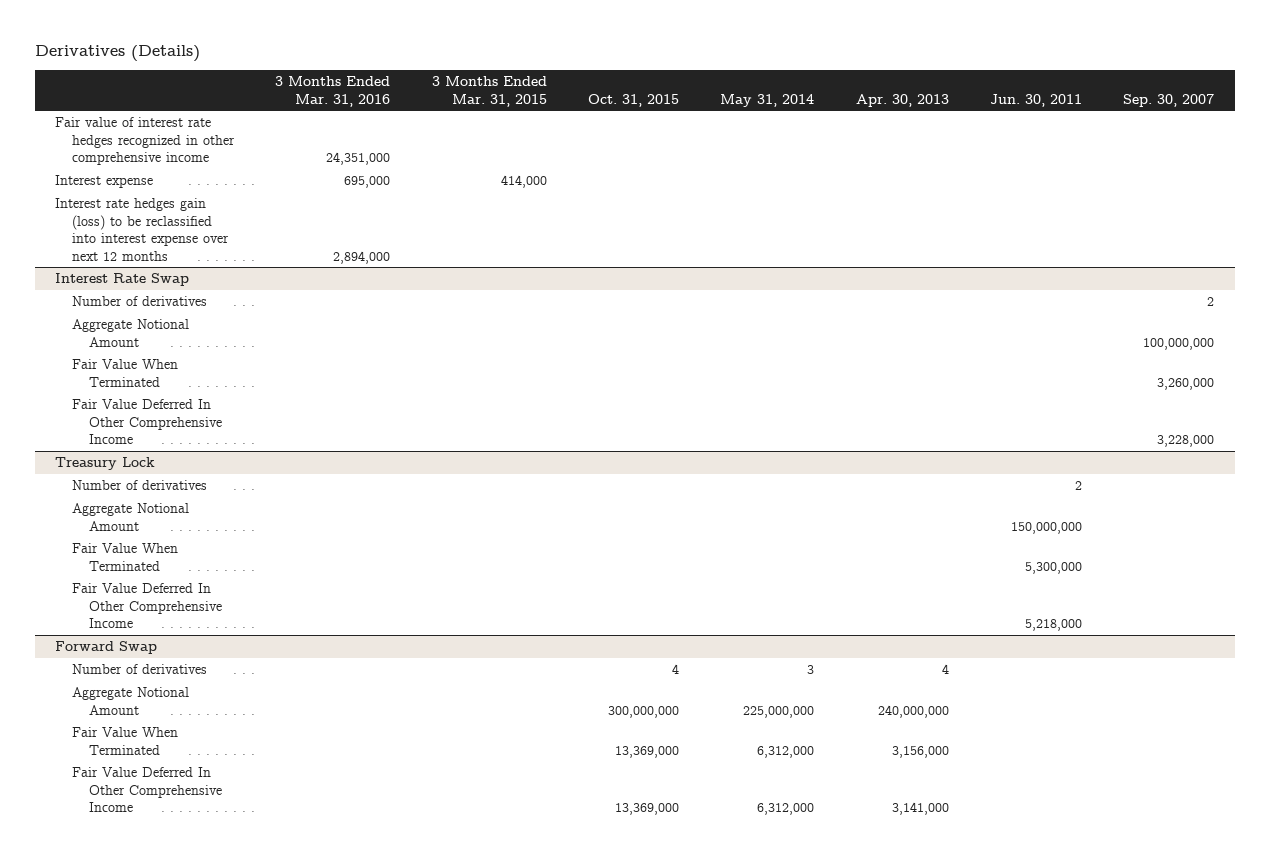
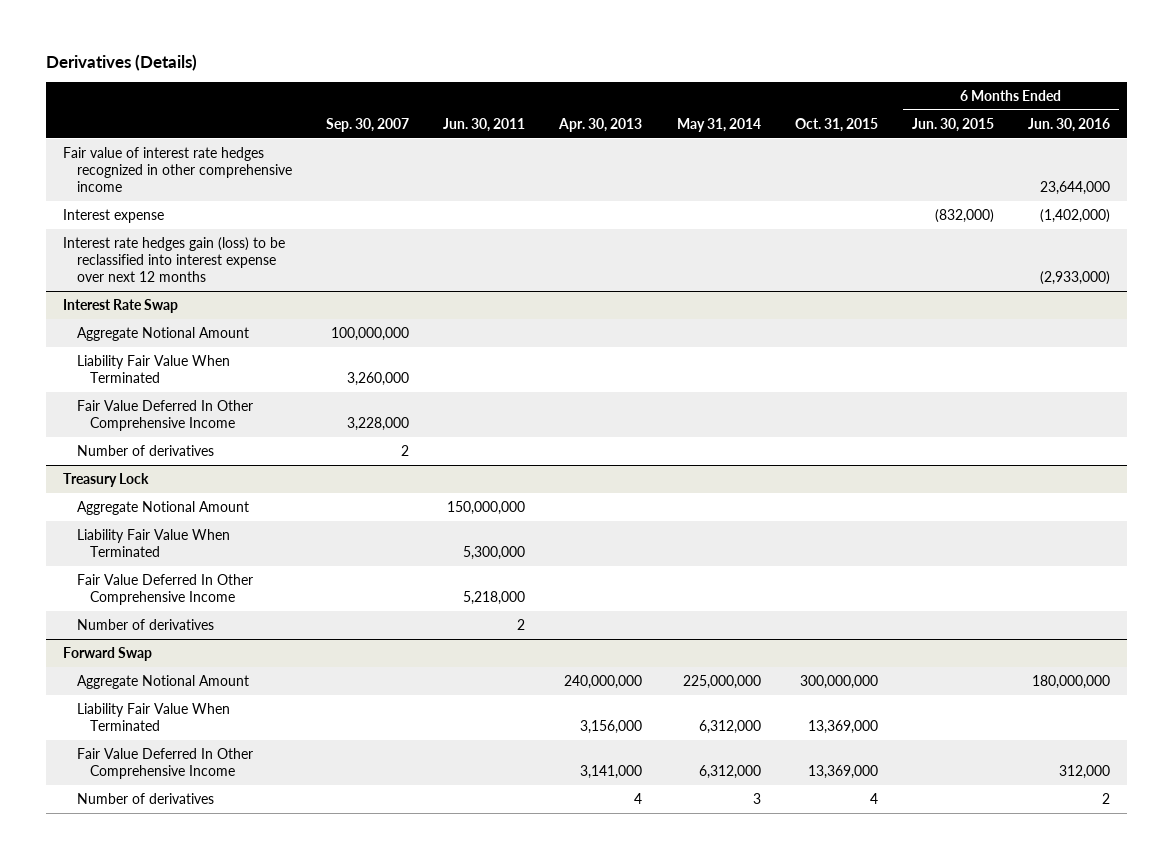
- | 3 Months Ended Mar. 31, 2016 | 3 Months Ended Mar. 31, 2015 | Oct. 31, 2015 | May 31, 2014 | Apr. 30, 2013 | Jun. 30, 2011 | Sep. 30, 2007
+ | Sep. 30, 2007 | Jun. 30, 2011 | Apr. 30, 2013 | May 31, 2014 | Oct. 31, 2015 | 6 Months Ended Jun. 30, 2015 | 6 Months Ended Jun. 30, 2016
@ Interest Rate Swap
- Fair Value When Terminated | | | | | | | 3,260,000
+ Liability Fair Value When Terminated | 3,260,000 | | | | | |
moved down: Number of derivatives | 2 | | | | | |
@ Treasury Lock
- Fair Value When Terminated | | | | | | 5,300,000 |
+ Liability Fair Value When Terminated | | 5,300,000 | | | | |
moved down: Number of derivatives | | 2 | | | | |
@ Forward Swap
- Fair Value When Terminated | | | 13,369,000 | 6,312,000 | 3,156,000 | |
+ Liability Fair Value When Terminated | | | 3,156,000 | 6,312,000 | 13,369,000 | |
moved down: Number of derivatives | | | 4 | 3 | 4 | | 2

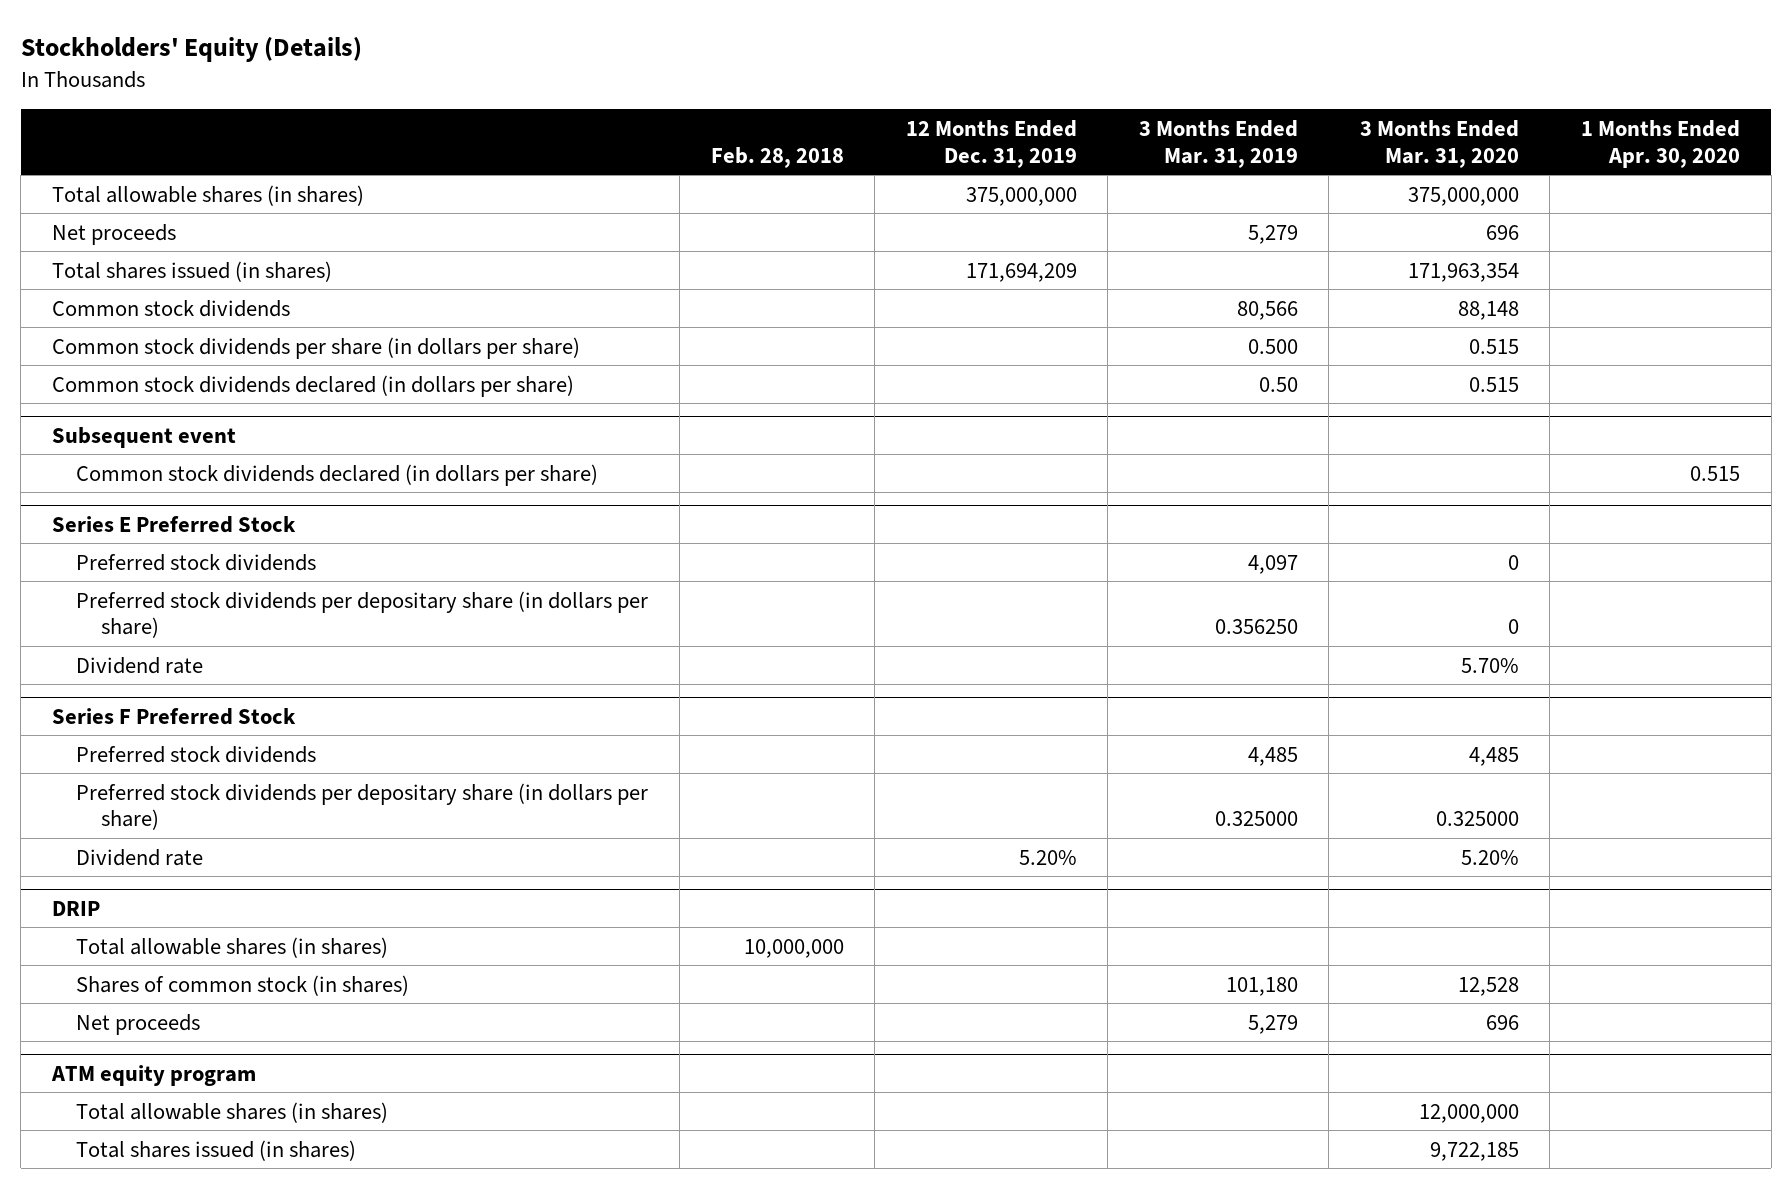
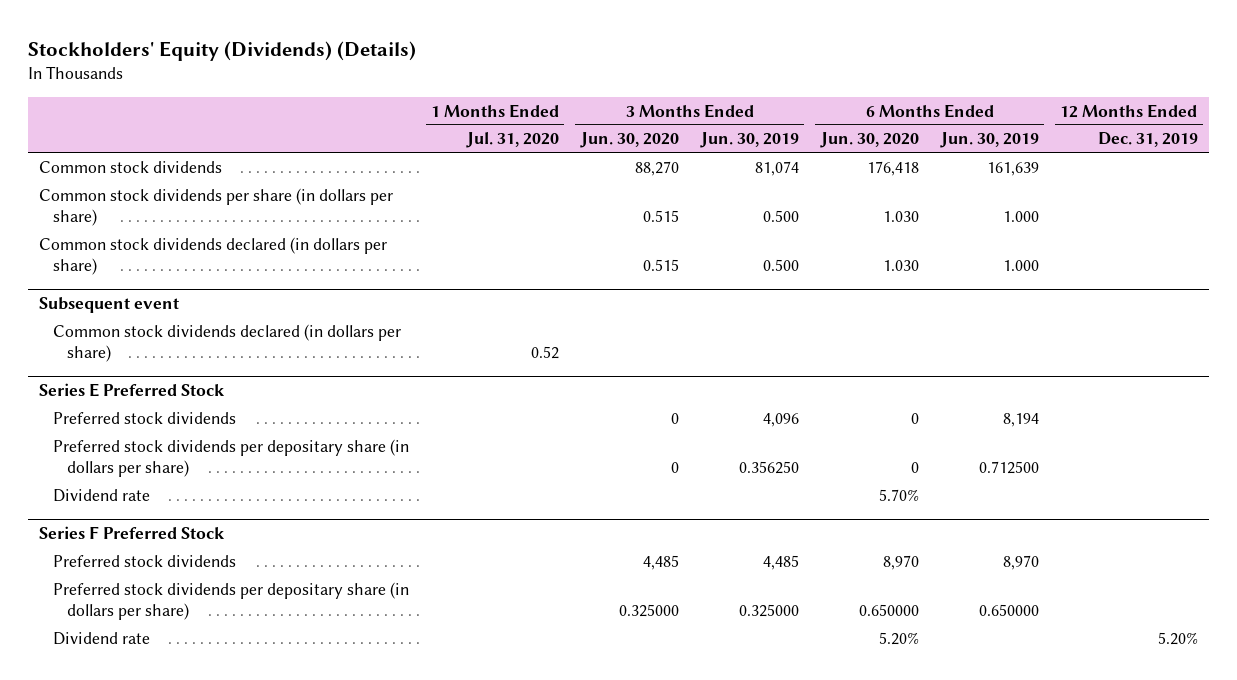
- Stockholders' Equity (Details)
+ Stockholders' Equity (Dividends) (Details)
- | Feb. 28, 2018 | 12 Months Ended Dec. 31, 2019 | 3 Months Ended Mar. 31, 2019 | 3 Months Ended Mar. 31, 2020 | 1 Months Ended Apr. 30, 2020
+ | 1 Months Ended Jul. 31, 2020 | 3 Months Ended Jun. 30, 2020 | 3 Months Ended Jun. 30, 2019 | 6 Months Ended Jun. 30, 2020 | 6 Months Ended Jun. 30, 2019 | 12 Months Ended Dec. 31, 2019
- Total allowable shares (in shares) | | 375,000,000 | | 375,000,000 |
- Net proceeds | | | 5,279 | 696 |
- Total shares issued (in shares) | | 171,694,209 | | 171,963,354 |
- DRIP
- Total allowable shares (in shares) | 10,000,000 | | | |
- Shares of common stock (in shares) | | | 101,180 | 12,528 |
- Net proceeds | | | 5,279 | 696 |
- ATM equity program
- Total allowable shares (in shares) | | | | 12,000,000 |
- Total shares issued (in shares) | | | | 9,722,185 |

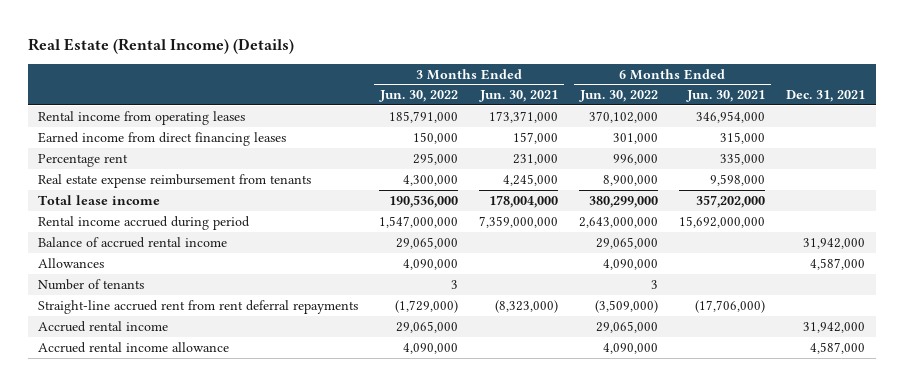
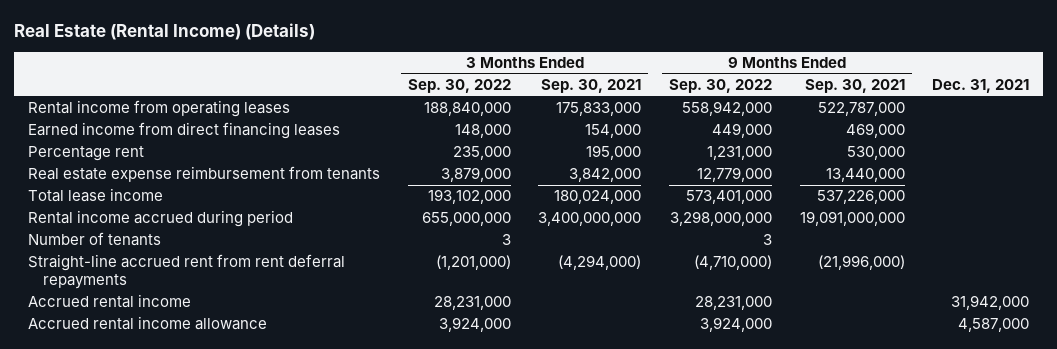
- | 3 Months Ended Jun. 30, 2022 | 3 Months Ended Jun. 30, 2021 | 6 Months Ended Jun. 30, 2022 | 6 Months Ended Jun. 30, 2021 | Dec. 31, 2021
+ | 3 Months Ended Sep. 30, 2022 | 3 Months Ended Sep. 30, 2021 | 9 Months Ended Sep. 30, 2022 | 9 Months Ended Sep. 30, 2021 | Dec. 31, 2021
- Balance of accrued rental income | 29,065,000 | | 29,065,000 | | 31,942,000
- Allowances | 4,090,000 | | 4,090,000 | | 4,587,000

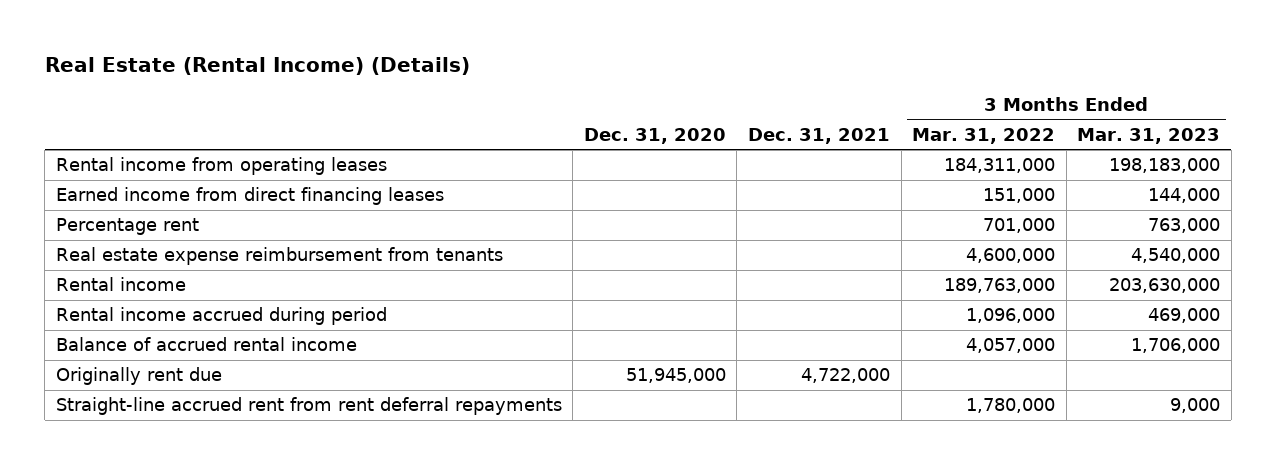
- | 3 Months Ended Sep. 30, 2022 | 3 Months Ended Sep. 30, 2021 | 9 Months Ended Sep. 30, 2022 | 9 Months Ended Sep. 30, 2021 | Dec. 31, 2021
+ | Dec. 31, 2020 | Dec. 31, 2021 | 3 Months Ended Mar. 31, 2022 | 3 Months Ended Mar. 31, 2023
- Total lease income | 193,102,000 | 180,024,000 | 573,401,000 | 537,226,000 |
+ Rental income | | | 189,763,000 | 203,630,000
- Number of tenants | 3 | | 3 | |
+ Balance of accrued rental income | | | 4,057,000 | 1,706,000
+ Originally rent due | 51,945,000 | 4,722,000 | |
- Accrued rental income | 28,231,000 | | 28,231,000 | | 31,942,000
- Accrued rental income allowance | 3,924,000 | | 3,924,000 | | 4,587,000

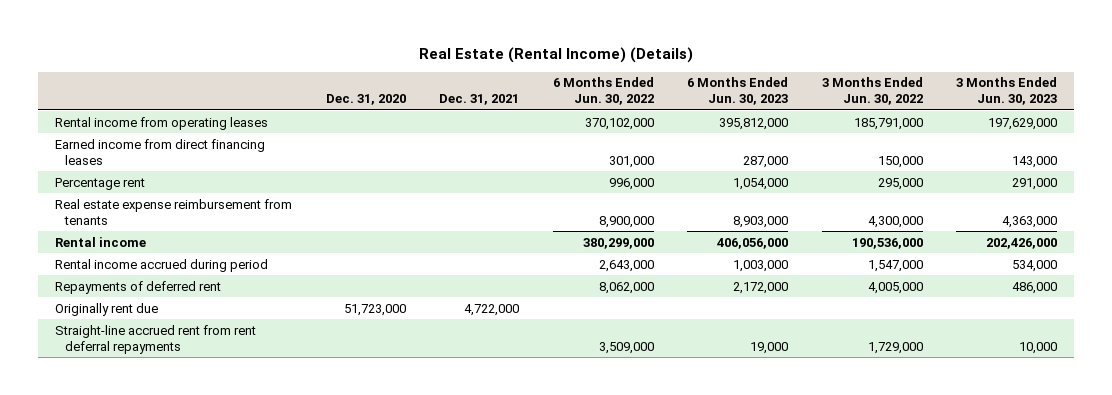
- | Dec. 31, 2020 | Dec. 31, 2021 | 3 Months Ended Mar. 31, 2022 | 3 Months Ended Mar. 31, 2023
+ | Dec. 31, 2020 | Dec. 31, 2021 | 6 Months Ended Jun. 30, 2022 | 6 Months Ended Jun. 30, 2023 | 3 Months Ended Jun. 30, 2022 | 3 Months Ended Jun. 30, 2023
- Balance of accrued rental income | | | 4,057,000 | 1,706,000
- Originally rent due | 51,945,000 | 4,722,000 | |
+ Repayments of deferred rent | | | 8,062,000 | 2,172,000 | 4,005,000 | 486,000
+ Originally rent due | 51,723,000 | 4,722,000 | | | |

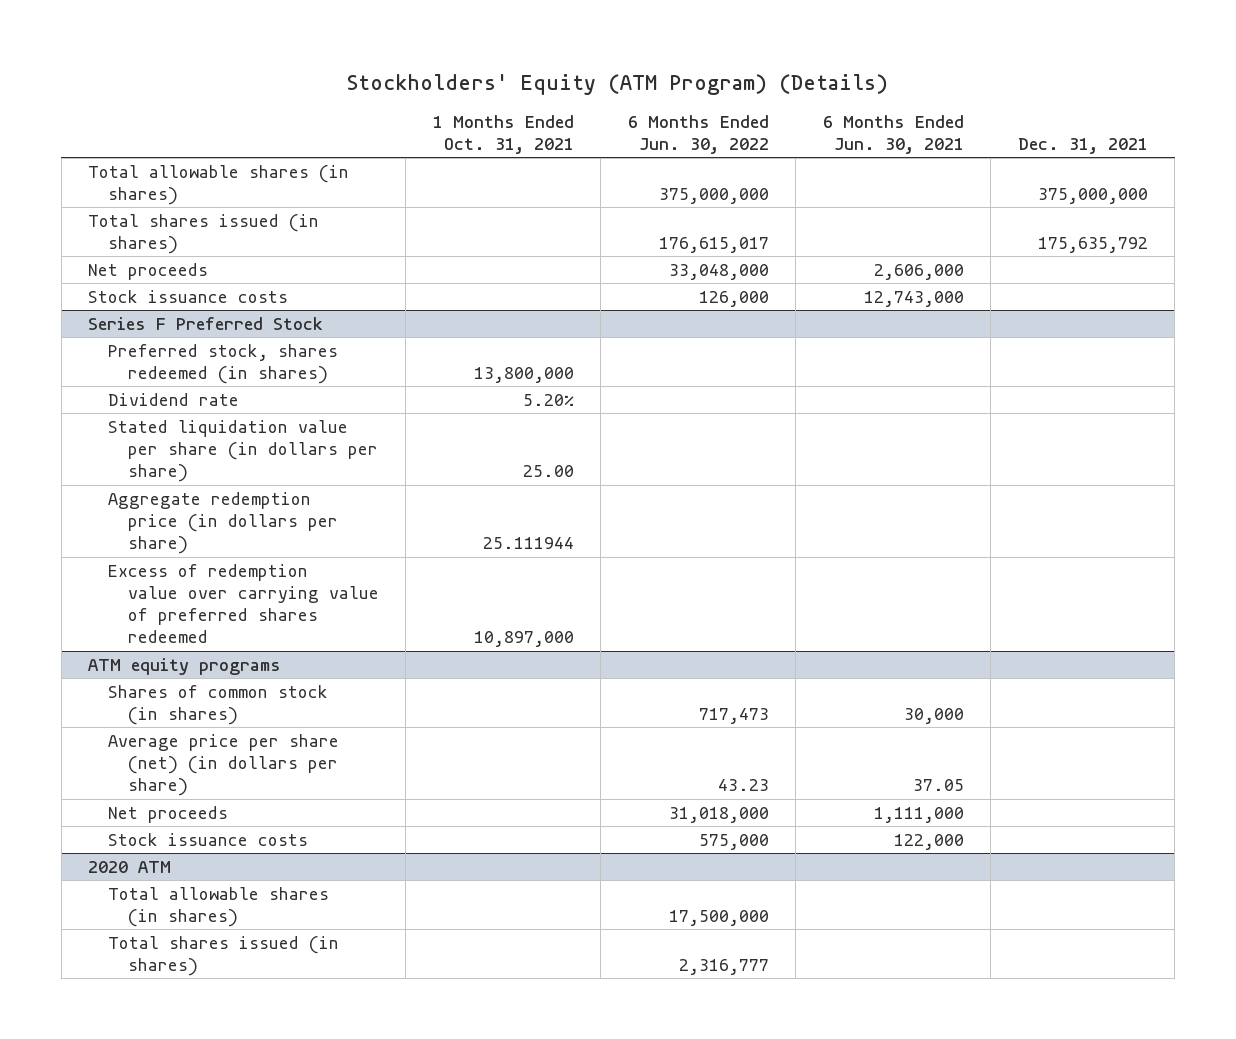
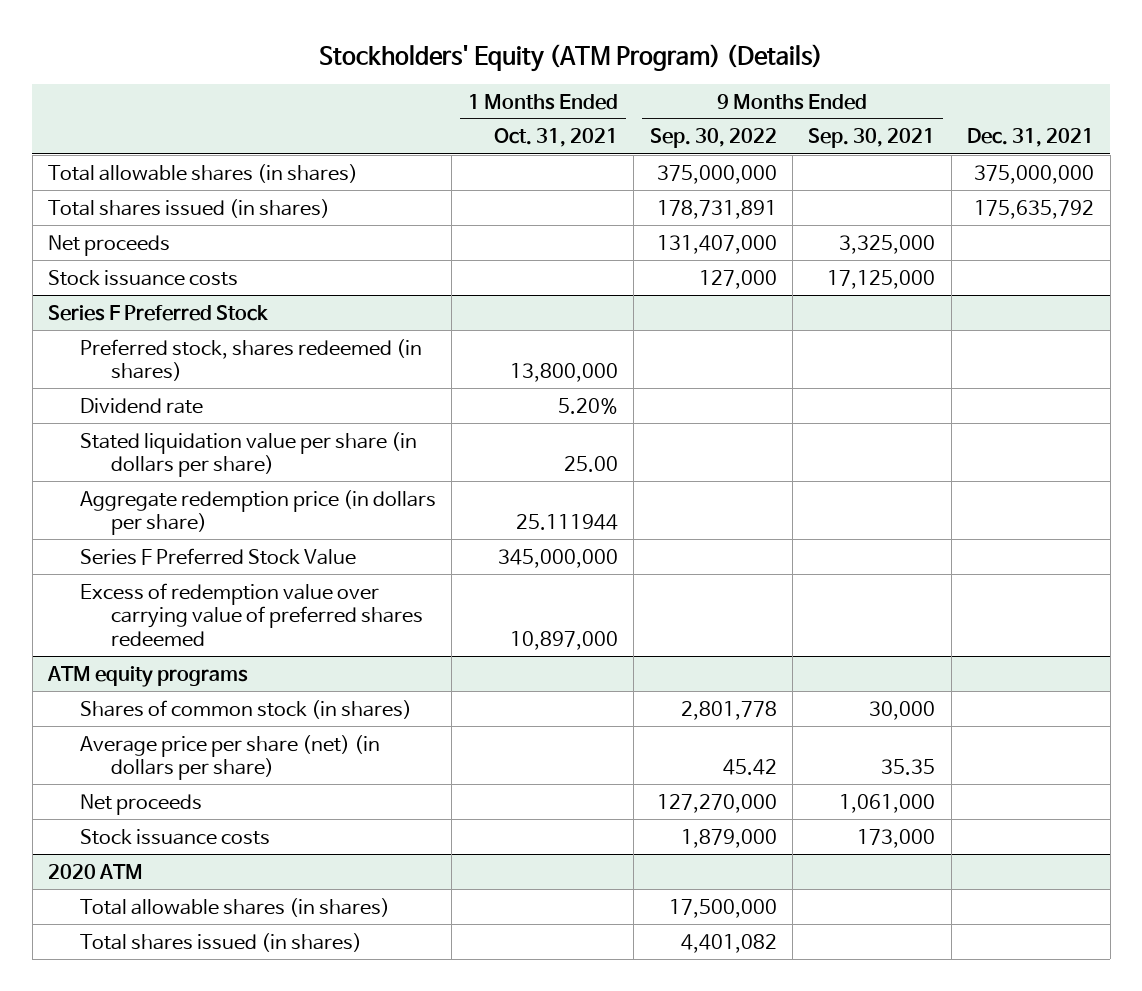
- | 1 Months Ended Oct. 31, 2021 | 6 Months Ended Jun. 30, 2022 | 6 Months Ended Jun. 30, 2021 | Dec. 31, 2021
+ | 1 Months Ended Oct. 31, 2021 | 9 Months Ended Sep. 30, 2022 | 9 Months Ended Sep. 30, 2021 | Dec. 31, 2021
@ Series F Preferred Stock
+ Series F Preferred Stock Value | 345,000,000 | | |

